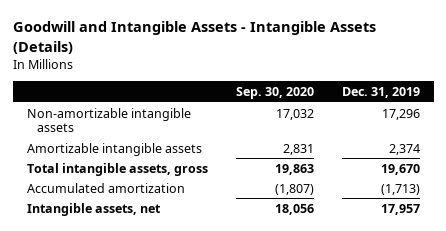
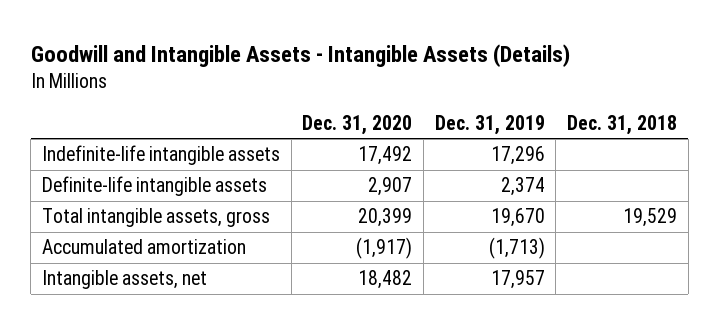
- | Sep. 30, 2020 | Dec. 31, 2019
+ | Dec. 31, 2020 | Dec. 31, 2019 | Dec. 31, 2018
- Non-amortizable intangible assets | 17,032 | 17,296
- Amortizable intangible assets | 2,831 | 2,374
+ Indefinite-life intangible assets | 17,492 | 17,296 |
+ Definite-life intangible assets | 2,907 | 2,374 |

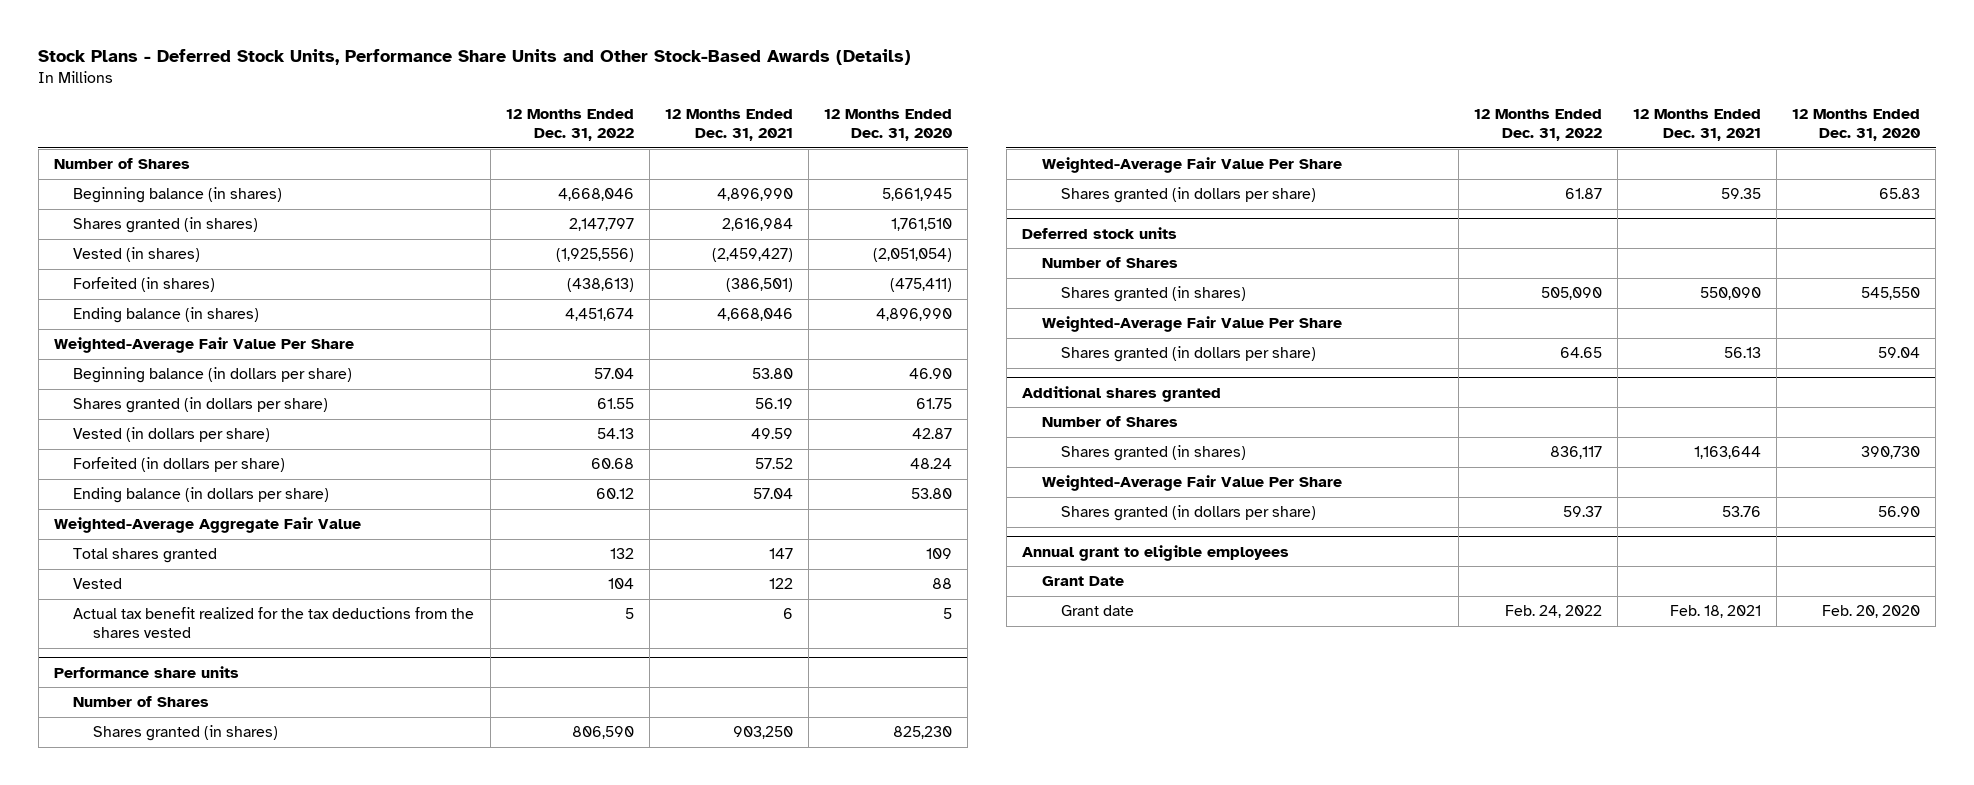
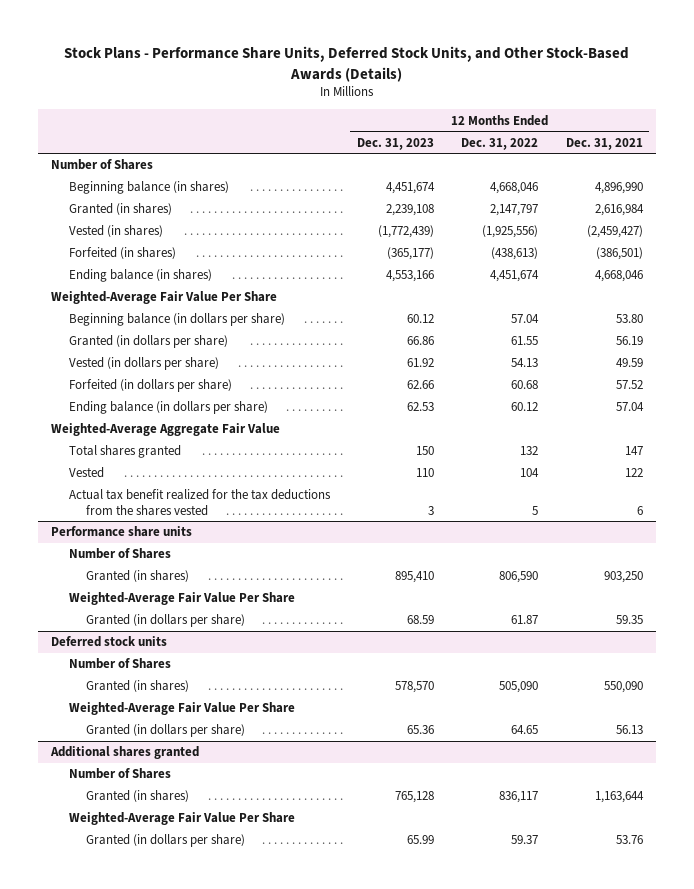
- Stock Plans - Deferred Stock Units, Performance Share Units and Other Stock-Based Awards (Details)
+ Stock Plans - Performance Share Units, Deferred Stock Units, and Other Stock-Based Awards (Details)
- | 12 Months Ended Dec. 31, 2022 | 12 Months Ended Dec. 31, 2021 | 12 Months Ended Dec. 31, 2020
+ | 12 Months Ended Dec. 31, 2023 | 12 Months Ended Dec. 31, 2022 | 12 Months Ended Dec. 31, 2021
- Shares granted (in shares) | 2,147,797 | 2,616,984 | 1,761,510
+ Granted (in shares) | 2,239,108 | 2,147,797 | 2,616,984
- Shares granted (in dollars per share) | 61.55 | 56.19 | 61.75
+ Granted (in dollars per share) | 66.86 | 61.55 | 56.19
@ Performance share units
- Shares granted (in shares) | 806,590 | 903,250 | 825,230
+ Granted (in shares) | 895,410 | 806,590 | 903,250
- Shares granted (in dollars per share) | 61.87 | 59.35 | 65.83
+ Granted (in dollars per share) | 68.59 | 61.87 | 59.35
@ Deferred stock units
- Shares granted (in shares) | 505,090 | 550,090 | 545,550
+ Granted (in shares) | 578,570 | 505,090 | 550,090
- Shares granted (in dollars per share) | 64.65 | 56.13 | 59.04
+ Granted (in dollars per share) | 65.36 | 64.65 | 56.13
@ Additional shares granted
- Shares granted (in shares) | 836,117 | 1,163,644 | 390,730
+ Granted (in shares) | 765,128 | 836,117 | 1,163,644
- Shares granted (in dollars per share) | 59.37 | 53.76 | 56.90
- Annual grant to eligible employees
- Grant Date
- Grant date | Feb. 24, 2022 | Feb. 18, 2021 | Feb. 20, 2020
@ Additional shares granted
+ Granted (in dollars per share) | 65.99 | 59.37 | 53.76

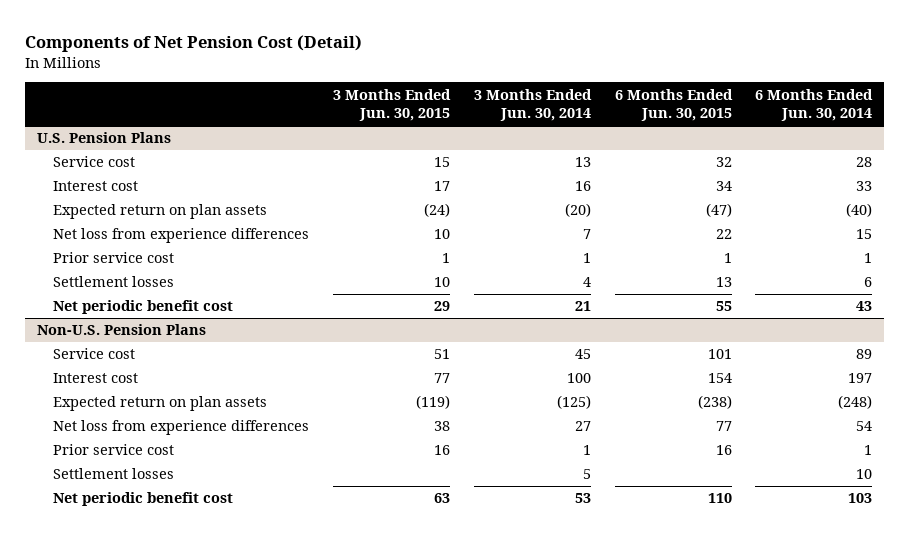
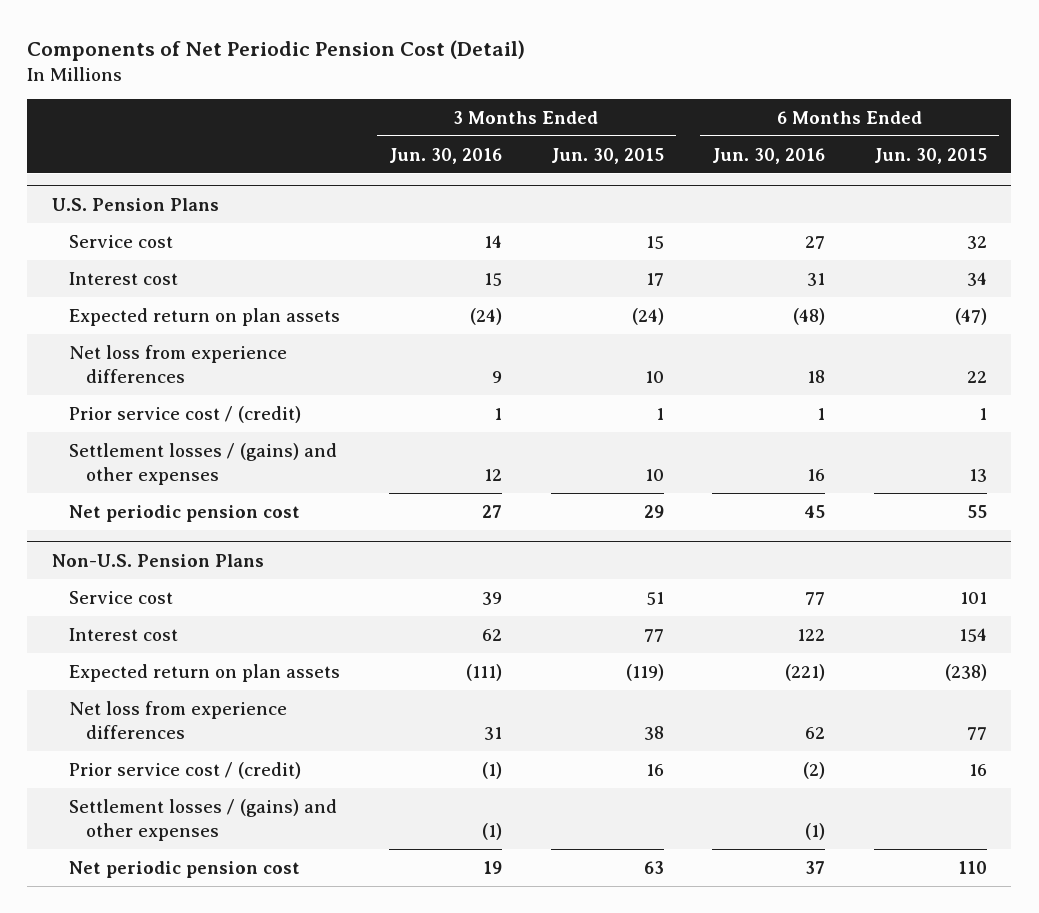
- Components of Net Pension Cost (Detail)
+ Components of Net Periodic Pension Cost (Detail)
- | 3 Months Ended Jun. 30, 2015 | 3 Months Ended Jun. 30, 2014 | 6 Months Ended Jun. 30, 2015 | 6 Months Ended Jun. 30, 2014
+ | 3 Months Ended Jun. 30, 2016 | 3 Months Ended Jun. 30, 2015 | 6 Months Ended Jun. 30, 2016 | 6 Months Ended Jun. 30, 2015
@ U.S. Pension Plans
- Prior service cost | 1 | 1 | 1 | 1
- Settlement losses | 10 | 4 | 13 | 6
- Net periodic benefit cost | 29 | 21 | 55 | 43
+ Prior service cost / (credit) | 1 | 1 | 1 | 1
+ Settlement losses / (gains) and other expenses | 12 | 10 | 16 | 13
+ Net periodic pension cost | 27 | 29 | 45 | 55
@ Non-U.S. Pension Plans
- Prior service cost | 16 | 1 | 16 | 1
- Settlement losses | | 5 | | 10
- Net periodic benefit cost | 63 | 53 | 110 | 103
+ Prior service cost / (credit) | (1) | 16 | (2) | 16
+ Settlement losses / (gains) and other expenses | (1) | | (1) |
+ Net periodic pension cost | 19 | 63 | 37 | 110

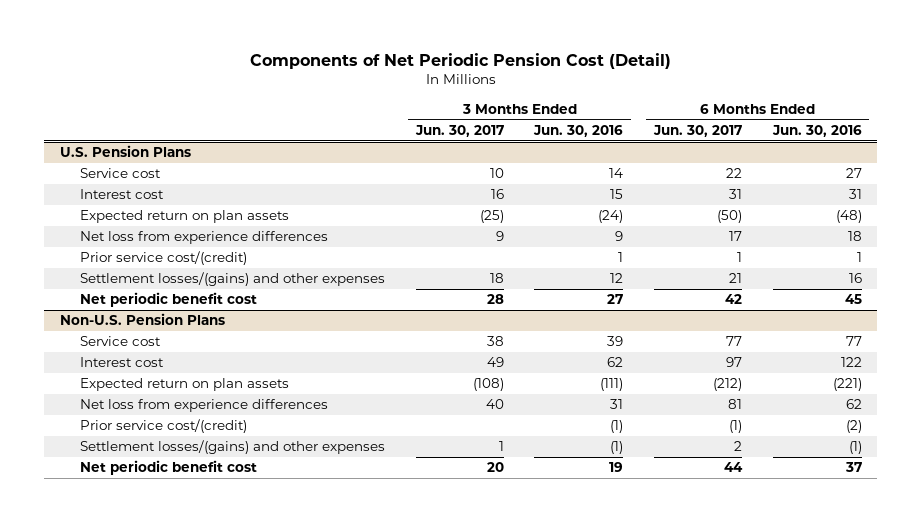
- | 3 Months Ended Jun. 30, 2016 | 3 Months Ended Jun. 30, 2015 | 6 Months Ended Jun. 30, 2016 | 6 Months Ended Jun. 30, 2015
+ | 3 Months Ended Jun. 30, 2017 | 3 Months Ended Jun. 30, 2016 | 6 Months Ended Jun. 30, 2017 | 6 Months Ended Jun. 30, 2016
@ U.S. Pension Plans
- Prior service cost / (credit) | 1 | 1 | 1 | 1
- Settlement losses / (gains) and other expenses | 12 | 10 | 16 | 13
- Net periodic pension cost | 27 | 29 | 45 | 55
+ Prior service cost/(credit) | | 1 | 1 | 1
+ Settlement losses/(gains) and other expenses | 18 | 12 | 21 | 16
+ Net periodic benefit cost | 28 | 27 | 42 | 45
@ Non-U.S. Pension Plans
- Prior service cost / (credit) | (1) | 16 | (2) | 16
- Settlement losses / (gains) and other expenses | (1) | | (1) |
- Net periodic pension cost | 19 | 63 | 37 | 110
+ Prior service cost/(credit) | | (1) | (1) | (2)
+ Settlement losses/(gains) and other expenses | 1 | (1) | 2 | (1)
+ Net periodic benefit cost | 20 | 19 | 44 | 37

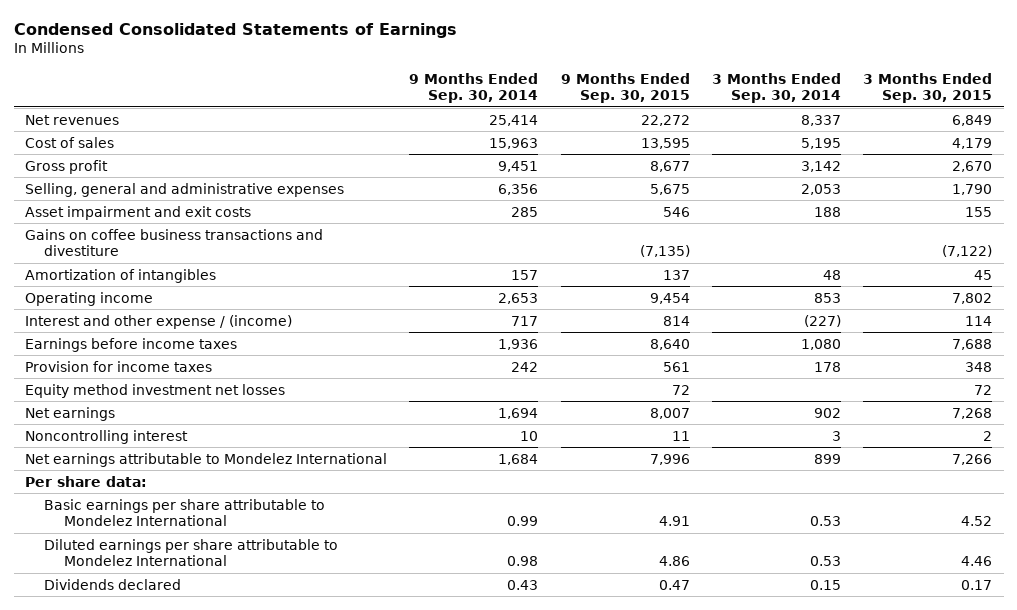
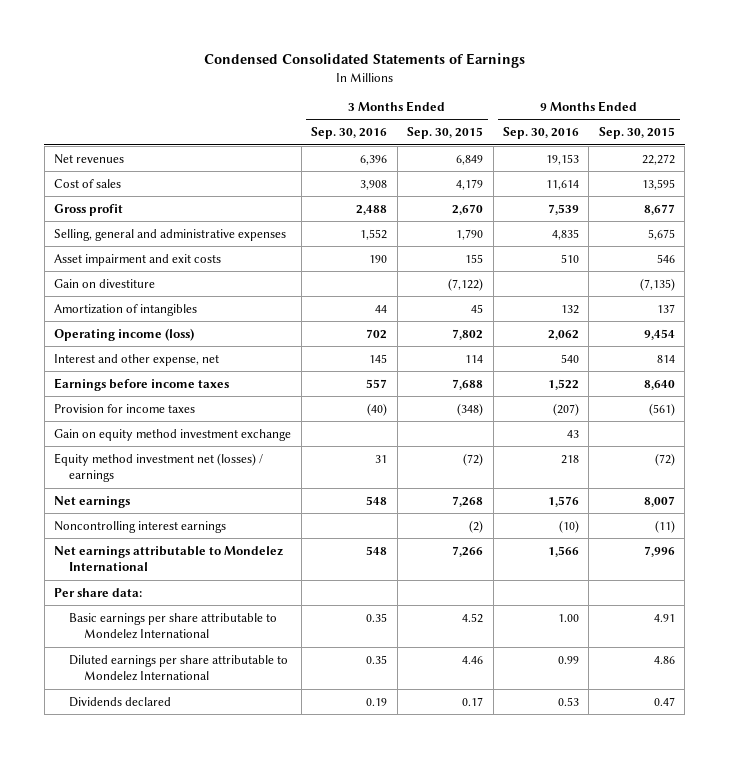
- | 9 Months Ended Sep. 30, 2014 | 9 Months Ended Sep. 30, 2015 | 3 Months Ended Sep. 30, 2014 | 3 Months Ended Sep. 30, 2015
+ | 3 Months Ended Sep. 30, 2016 | 3 Months Ended Sep. 30, 2015 | 9 Months Ended Sep. 30, 2016 | 9 Months Ended Sep. 30, 2015
- Gains on coffee business transactions and divestiture | | (7,135) | | (7,122)
+ Gain on divestiture | | (7,122) | | (7,135)
- Operating income | 2,653 | 9,454 | 853 | 7,802
- Interest and other expense / (income) | 717 | 814 | (227) | 114
+ Operating income (loss) | 702 | 7,802 | 2,062 | 9,454
+ Interest and other expense, net | 145 | 114 | 540 | 814
- Provision for income taxes | 242 | 561 | 178 | 348
- Equity method investment net losses | | 72 | | 72
+ Provision for income taxes | (40) | (348) | (207) | (561)
+ Gain on equity method investment exchange | | | 43 |
+ Equity method investment net (losses) / earnings | 31 | (72) | 218 | (72)
- Noncontrolling interest | 10 | 11 | 3 | 2
+ Noncontrolling interest earnings | | (2) | (10) | (11)

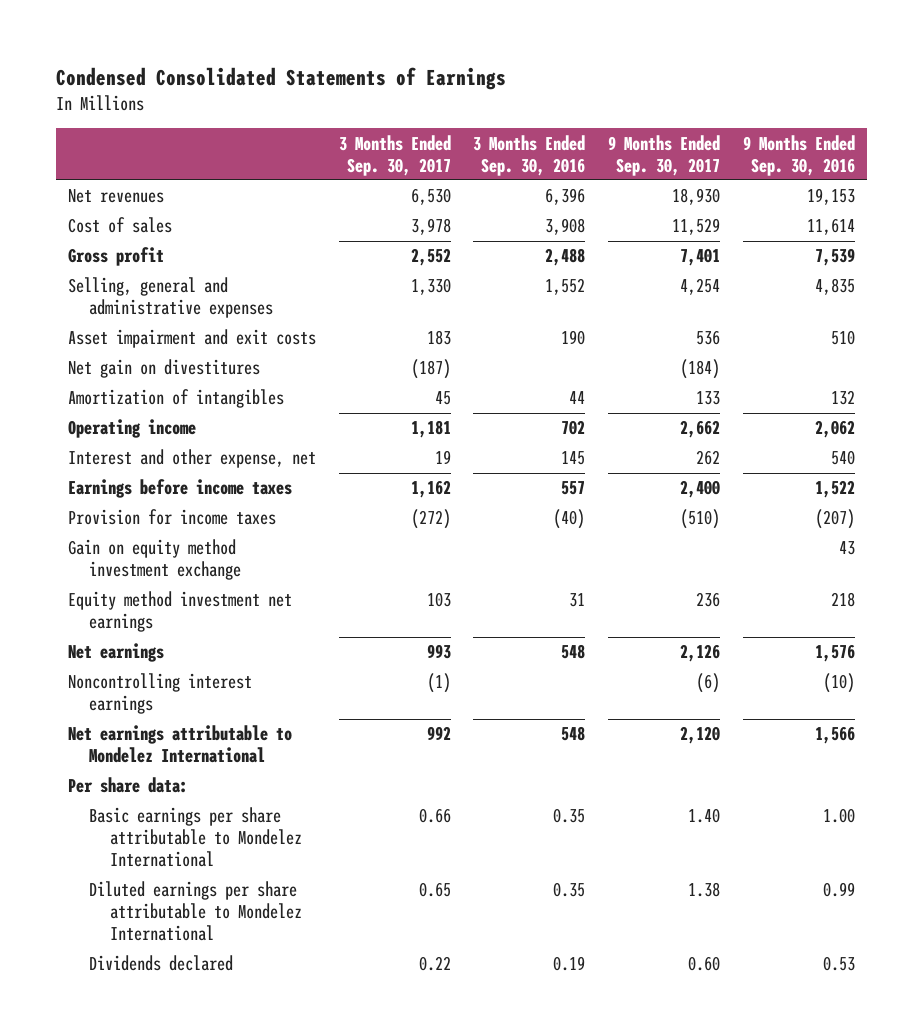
- | 3 Months Ended Sep. 30, 2016 | 3 Months Ended Sep. 30, 2015 | 9 Months Ended Sep. 30, 2016 | 9 Months Ended Sep. 30, 2015
+ | 3 Months Ended Sep. 30, 2017 | 3 Months Ended Sep. 30, 2016 | 9 Months Ended Sep. 30, 2017 | 9 Months Ended Sep. 30, 2016
- Gain on divestiture | | (7,122) | | (7,135)
+ Net gain on divestitures | (187) | | (184) |
- Operating income (loss) | 702 | 7,802 | 2,062 | 9,454
+ Operating income | 1,181 | 702 | 2,662 | 2,062
- Equity method investment net (losses) / earnings | 31 | (72) | 218 | (72)
+ Equity method investment net earnings | 103 | 31 | 236 | 218

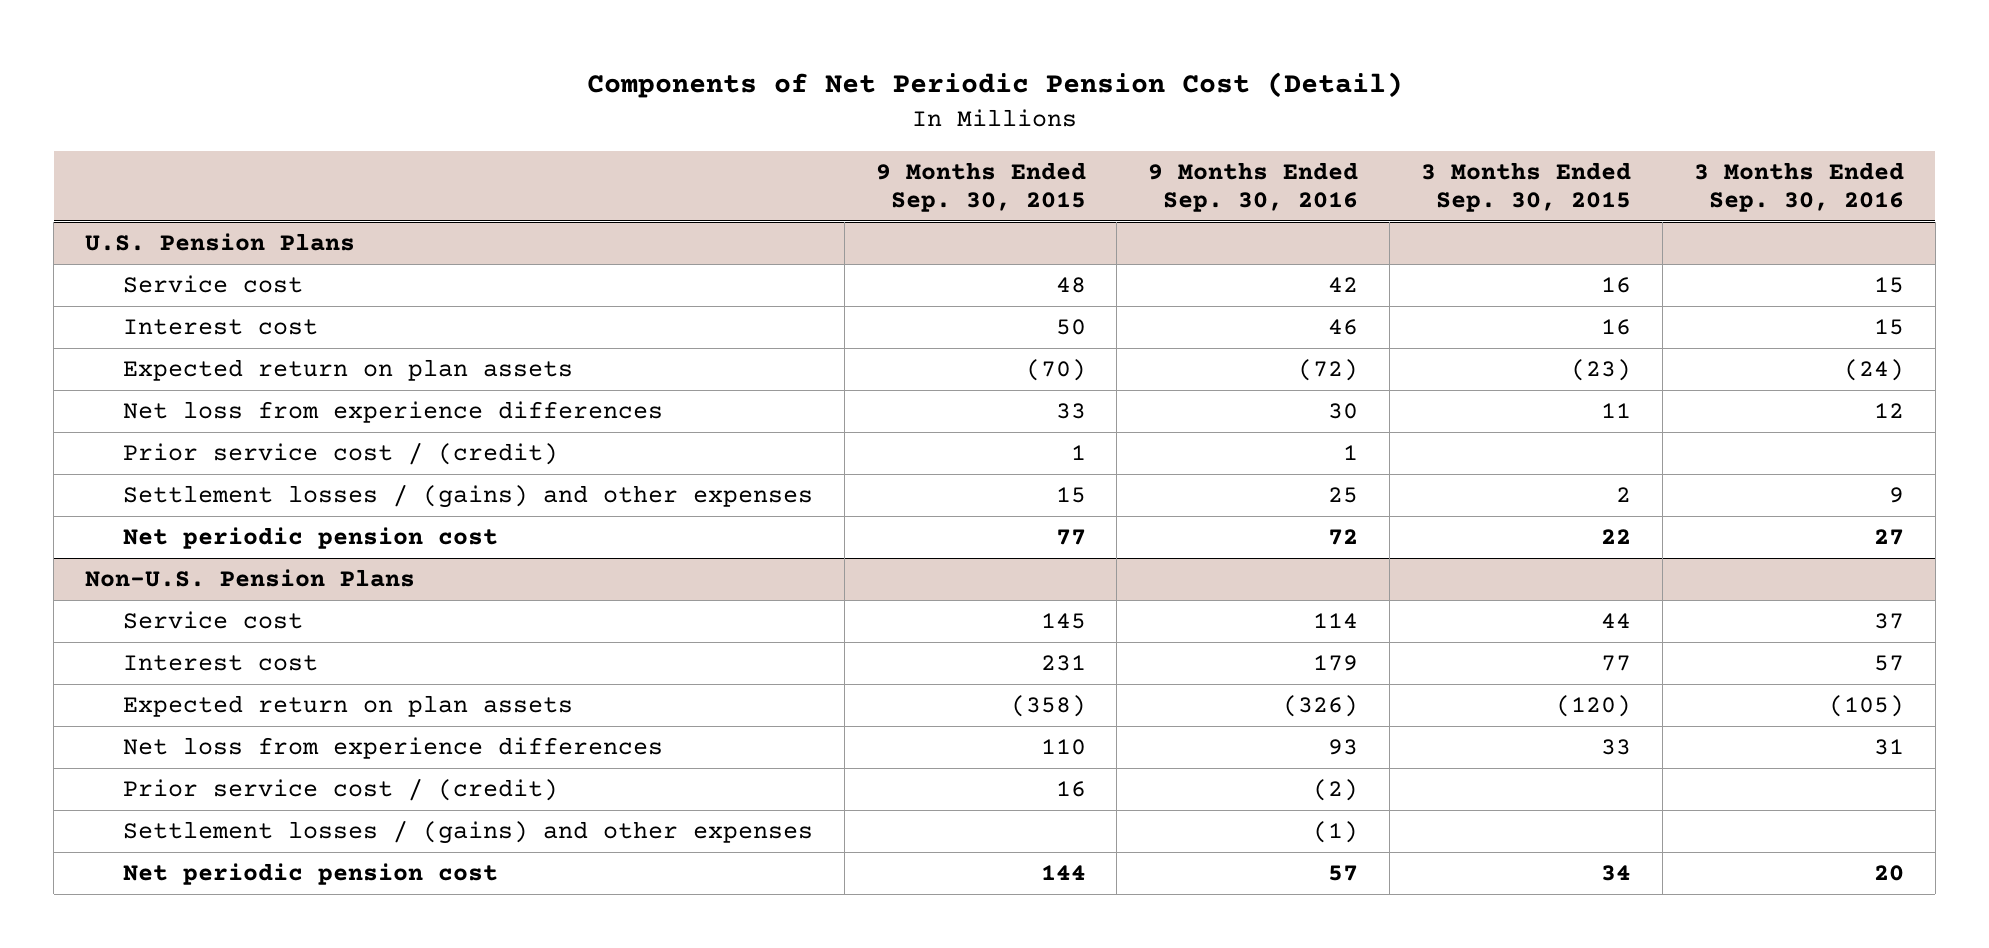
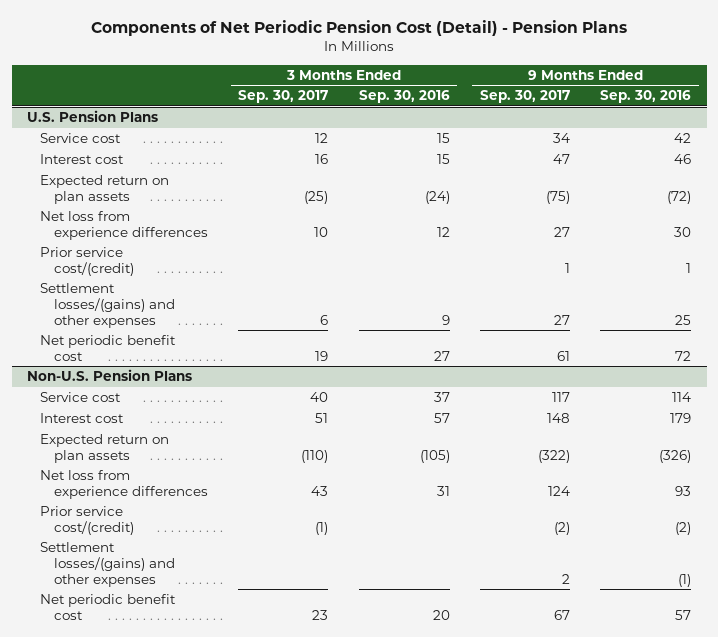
- Components of Net Periodic Pension Cost (Detail)
+ Components of Net Periodic Pension Cost (Detail) - Pension Plans
- | 9 Months Ended Sep. 30, 2015 | 9 Months Ended Sep. 30, 2016 | 3 Months Ended Sep. 30, 2015 | 3 Months Ended Sep. 30, 2016
+ | 3 Months Ended Sep. 30, 2017 | 3 Months Ended Sep. 30, 2016 | 9 Months Ended Sep. 30, 2017 | 9 Months Ended Sep. 30, 2016
@ U.S. Pension Plans
- Prior service cost / (credit) | 1 | 1 | |
- Settlement losses / (gains) and other expenses | 15 | 25 | 2 | 9
- Net periodic pension cost | 77 | 72 | 22 | 27
+ Prior service cost/(credit) | | | 1 | 1
+ Settlement losses/(gains) and other expenses | 6 | 9 | 27 | 25
+ Net periodic benefit cost | 19 | 27 | 61 | 72
@ Non-U.S. Pension Plans
- Prior service cost / (credit) | 16 | (2) | |
- Settlement losses / (gains) and other expenses | | (1) | |
- Net periodic pension cost | 144 | 57 | 34 | 20
+ Prior service cost/(credit) | (1) | | (2) | (2)
+ Settlement losses/(gains) and other expenses | | | 2 | (1)
+ Net periodic benefit cost | 23 | 20 | 67 | 57

